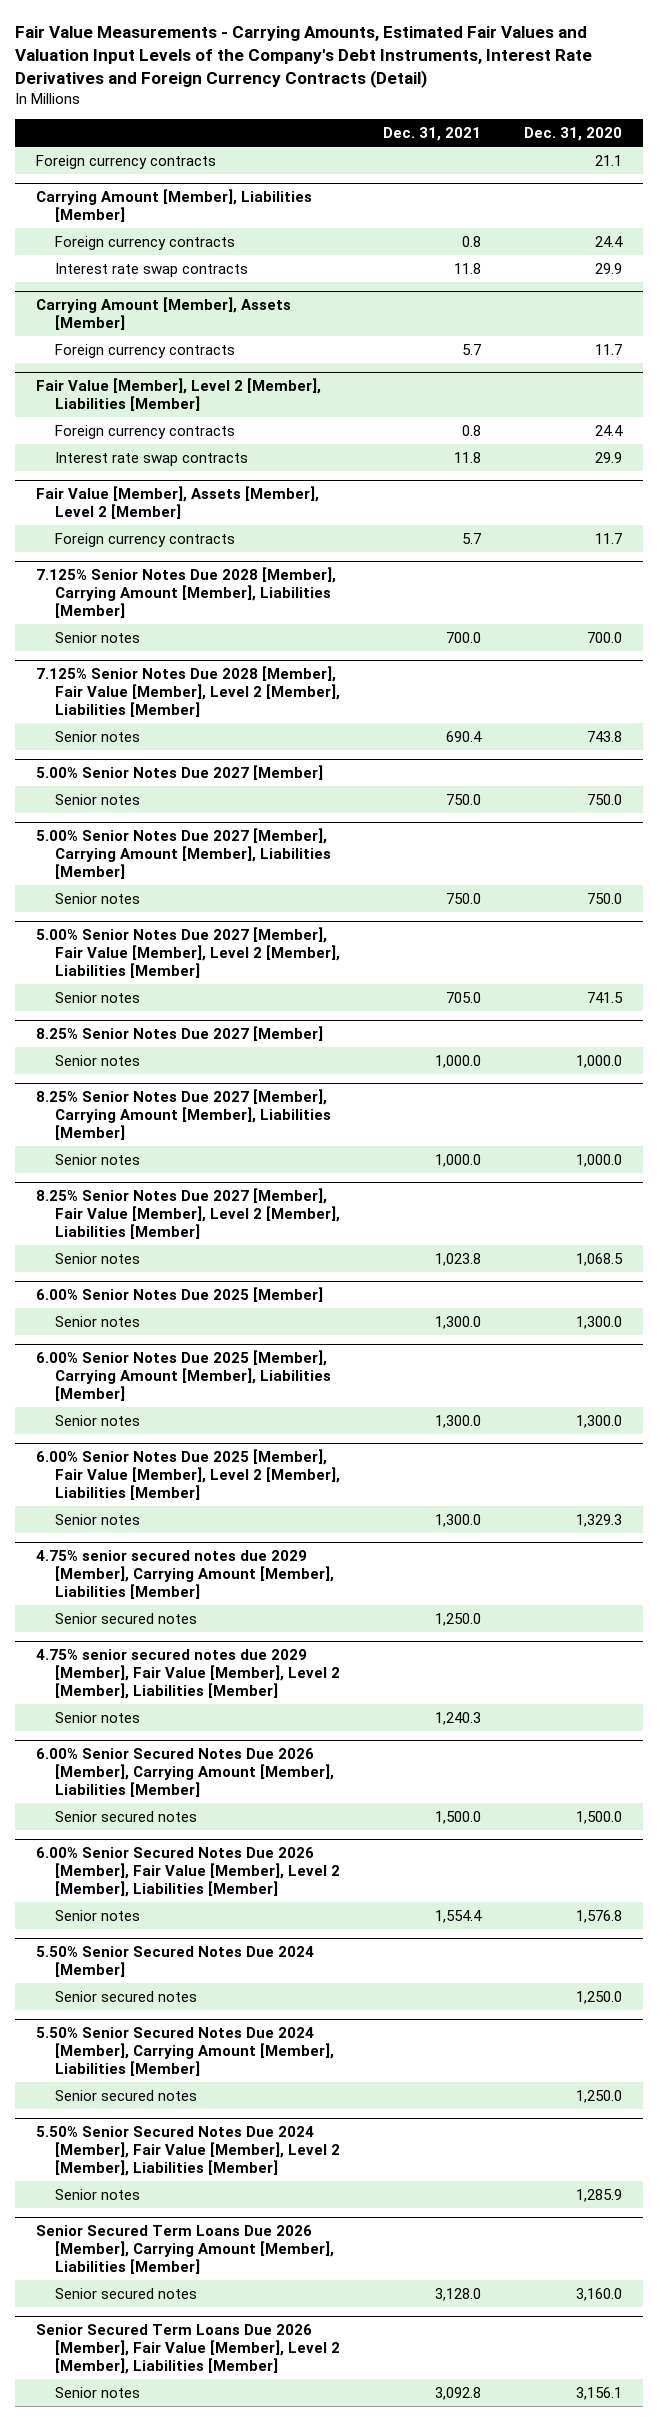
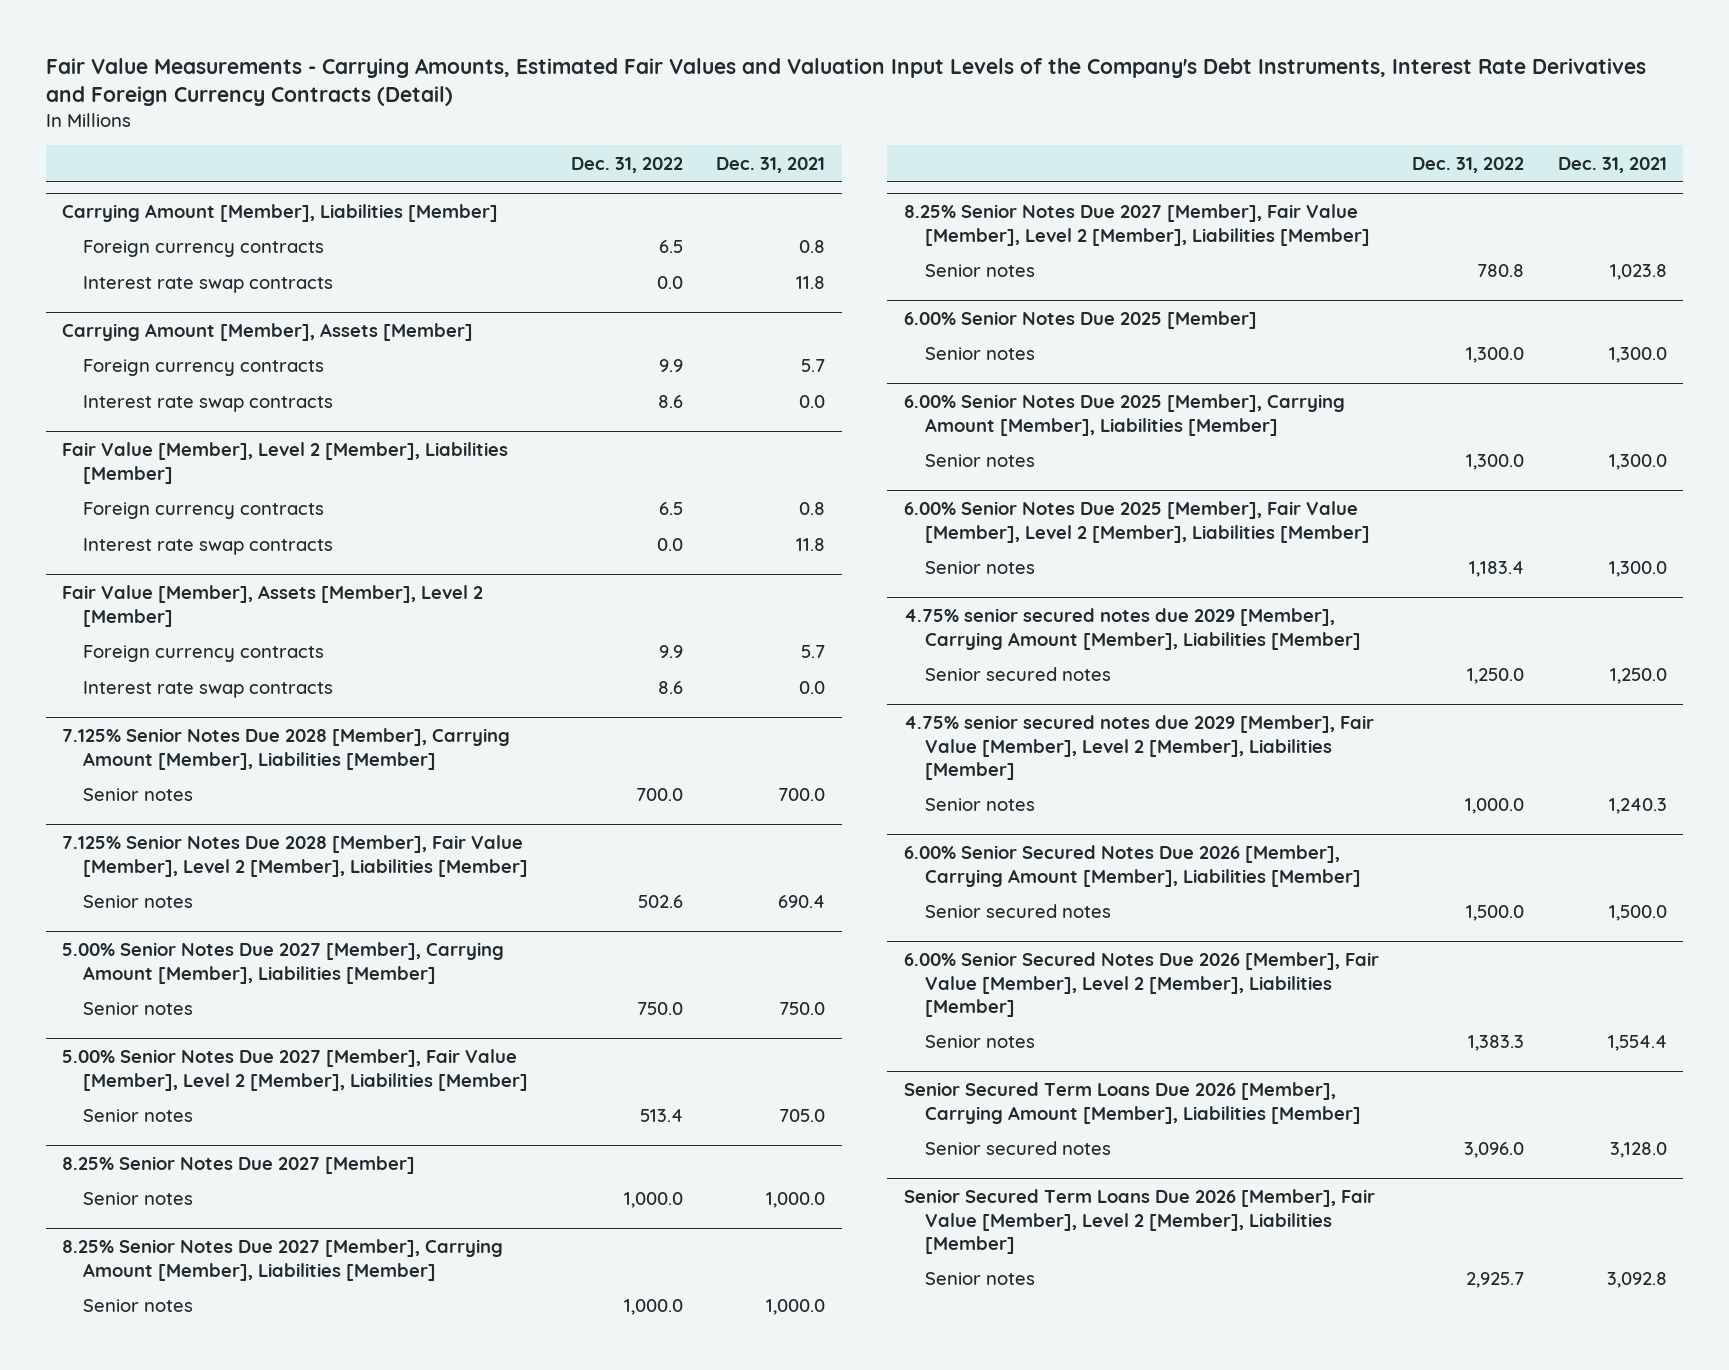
- | Dec. 31, 2021 | Dec. 31, 2020
+ | Dec. 31, 2022 | Dec. 31, 2021
- Foreign currency contracts | | 21.1
@ Carrying Amount [Member], Assets [Member]
+ Interest rate swap contracts | 8.6 | 0.0
@ Fair Value [Member], Assets [Member], Level 2 [Member]
+ Interest rate swap contracts | 8.6 | 0.0
- 5.00% Senior Notes Due 2027 [Member]
- Senior notes | 750.0 | 750.0
- 5.50% Senior Secured Notes Due 2024 [Member]
- Senior secured notes | | 1,250.0
- 5.50% Senior Secured Notes Due 2024 [Member], Carrying Amount [Member], Liabilities [Member]
- Senior secured notes | | 1,250.0
- 5.50% Senior Secured Notes Due 2024 [Member], Fair Value [Member], Level 2 [Member], Liabilities [Member]
- Senior notes | | 1,285.9

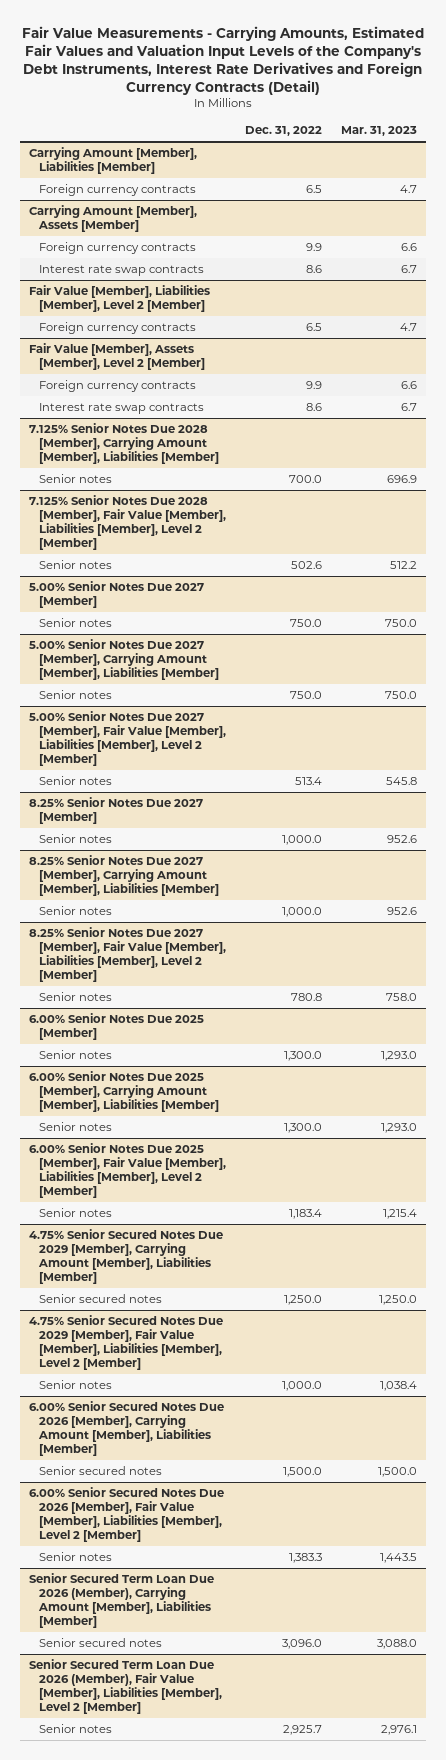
- | Dec. 31, 2022 | Dec. 31, 2021
+ | Dec. 31, 2022 | Mar. 31, 2023
@ Carrying Amount [Member], Liabilities [Member]
- Interest rate swap contracts | 0.0 | 11.8
- Fair Value [Member], Level 2 [Member], Liabilities [Member]
+ Fair Value [Member], Liabilities [Member], Level 2 [Member]
- Interest rate swap contracts | 0.0 | 11.8
- 7.125% Senior Notes Due 2028 [Member], Fair Value [Member], Level 2 [Member], Liabilities [Member]
+ 7.125% Senior Notes Due 2028 [Member], Fair Value [Member], Liabilities [Member], Level 2 [Member]
+ 5.00% Senior Notes Due 2027 [Member]
+ Senior notes | 750.0 | 750.0
- 5.00% Senior Notes Due 2027 [Member], Fair Value [Member], Level 2 [Member], Liabilities [Member]
+ 5.00% Senior Notes Due 2027 [Member], Fair Value [Member], Liabilities [Member], Level 2 [Member]
- 8.25% Senior Notes Due 2027 [Member], Fair Value [Member], Level 2 [Member], Liabilities [Member]
+ 8.25% Senior Notes Due 2027 [Member], Fair Value [Member], Liabilities [Member], Level 2 [Member]
- 6.00% Senior Notes Due 2025 [Member], Fair Value [Member], Level 2 [Member], Liabilities [Member]
+ 6.00% Senior Notes Due 2025 [Member], Fair Value [Member], Liabilities [Member], Level 2 [Member]
- 4.75% senior secured notes due 2029 [Member], Carrying Amount [Member], Liabilities [Member]
+ 4.75% Senior Secured Notes Due 2029 [Member], Carrying Amount [Member], Liabilities [Member]
- 4.75% senior secured notes due 2029 [Member], Fair Value [Member], Level 2 [Member], Liabilities [Member]
+ 4.75% Senior Secured Notes Due 2029 [Member], Fair Value [Member], Liabilities [Member], Level 2 [Member]
- 6.00% Senior Secured Notes Due 2026 [Member], Fair Value [Member], Level 2 [Member], Liabilities [Member]
+ 6.00% Senior Secured Notes Due 2026 [Member], Fair Value [Member], Liabilities [Member], Level 2 [Member]
- Senior Secured Term Loans Due 2026 [Member], Carrying Amount [Member], Liabilities [Member]
+ Senior Secured Term Loan Due 2026 (Member), Carrying Amount [Member], Liabilities [Member]
- Senior Secured Term Loans Due 2026 [Member], Fair Value [Member], Level 2 [Member], Liabilities [Member]
+ Senior Secured Term Loan Due 2026 (Member), Fair Value [Member], Liabilities [Member], Level 2 [Member]

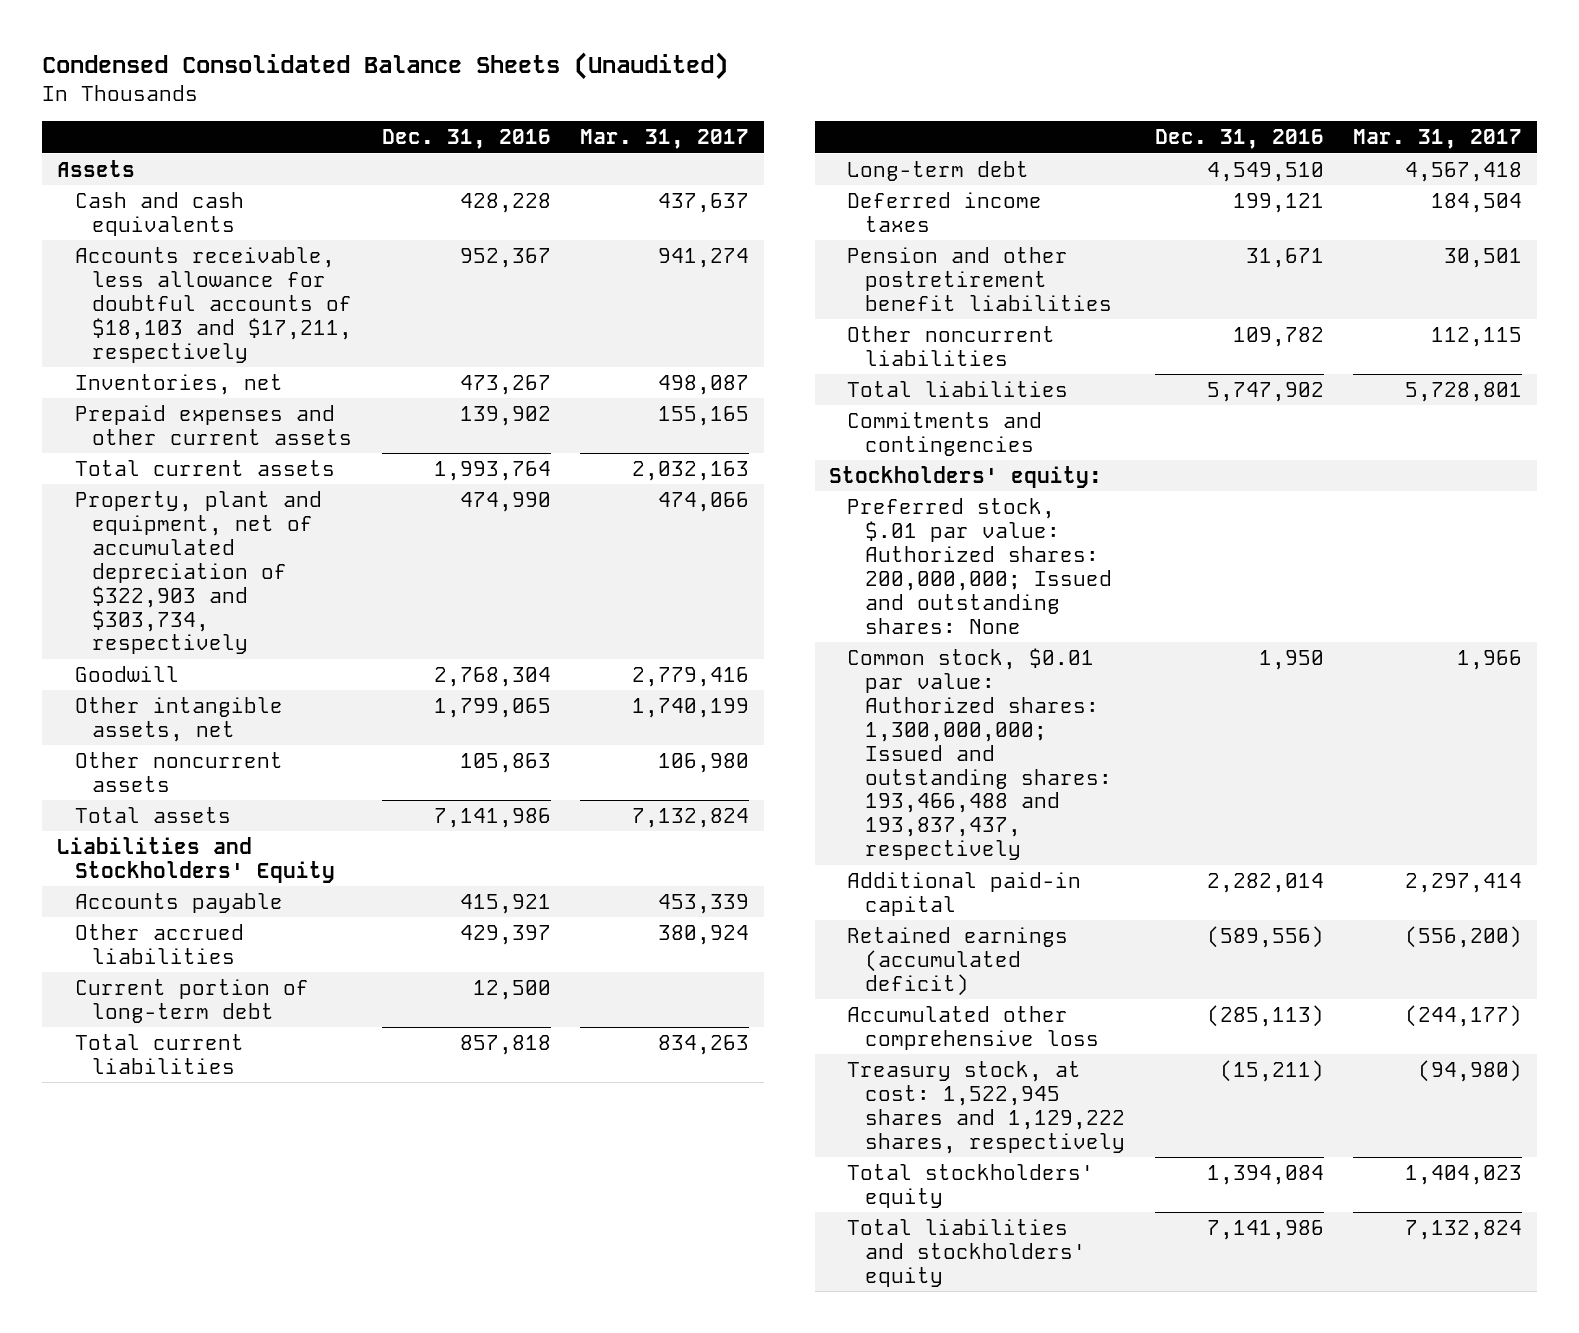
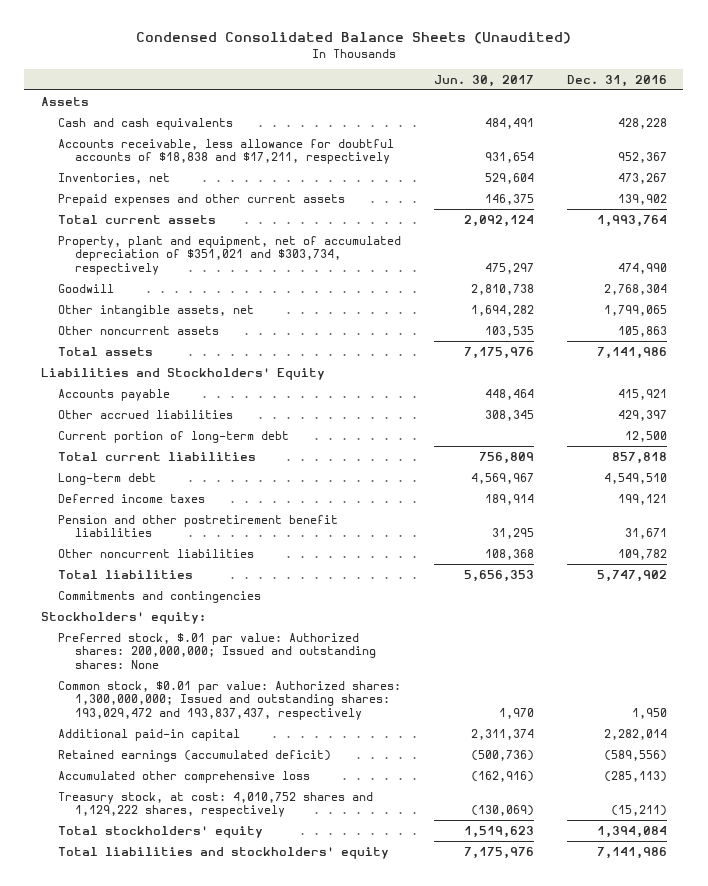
- | Dec. 31, 2016 | Mar. 31, 2017
+ | Jun. 30, 2017 | Dec. 31, 2016
- Accounts receivable, less allowance for doubtful accounts of $18,103 and $17,211, respectively | 952,367 | 941,274
+ Accounts receivable, less allowance for doubtful accounts of $18,838 and $17,211, respectively | 931,654 | 952,367
- Property, plant and equipment, net of accumulated depreciation of $322,903 and $303,734, respectively | 474,990 | 474,066
+ Property, plant and equipment, net of accumulated depreciation of $351,021 and $303,734, respectively | 475,297 | 474,990
- Common stock, $0.01 par value: Authorized shares: 1,300,000,000; Issued and outstanding shares: 193,466,488 and 193,837,437, respectively | 1,950 | 1,966
+ Common stock, $0.01 par value: Authorized shares: 1,300,000,000; Issued and outstanding shares: 193,029,472 and 193,837,437, respectively | 1,970 | 1,950
- Treasury stock, at cost: 1,522,945 shares and 1,129,222 shares, respectively | (15,211) | (94,980)
+ Treasury stock, at cost: 4,010,752 shares and 1,129,222 shares, respectively | (130,069) | (15,211)

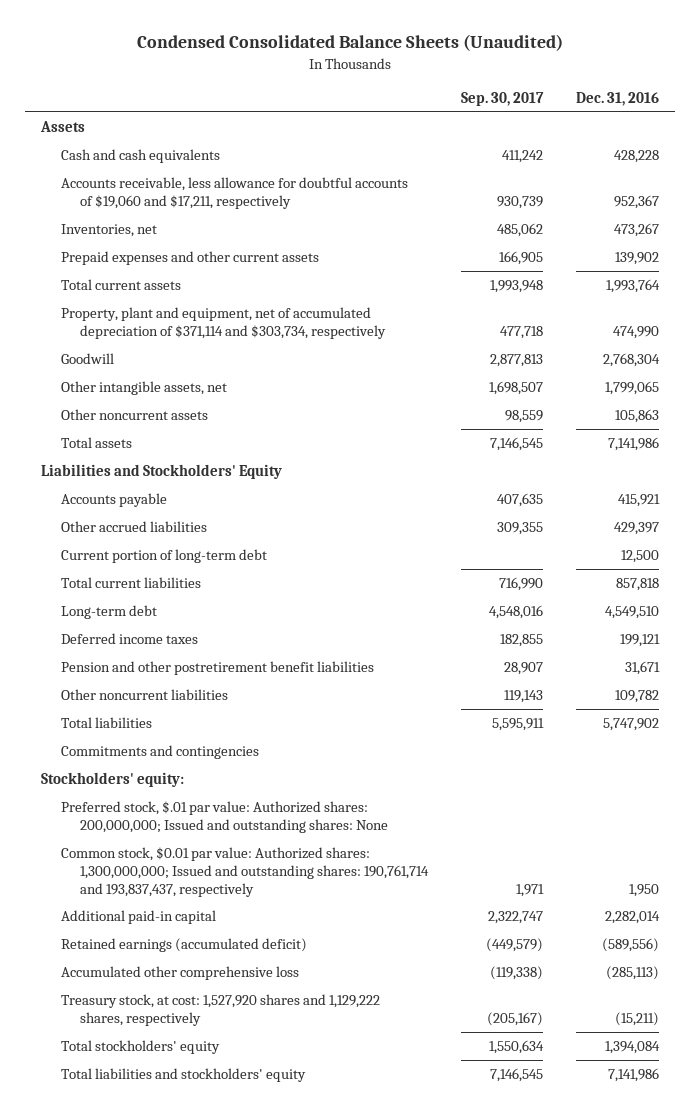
- | Jun. 30, 2017 | Dec. 31, 2016
+ | Sep. 30, 2017 | Dec. 31, 2016
- Accounts receivable, less allowance for doubtful accounts of $18,838 and $17,211, respectively | 931,654 | 952,367
+ Accounts receivable, less allowance for doubtful accounts of $19,060 and $17,211, respectively | 930,739 | 952,367
- Property, plant and equipment, net of accumulated depreciation of $351,021 and $303,734, respectively | 475,297 | 474,990
+ Property, plant and equipment, net of accumulated depreciation of $371,114 and $303,734, respectively | 477,718 | 474,990
- Common stock, $0.01 par value: Authorized shares: 1,300,000,000; Issued and outstanding shares: 193,029,472 and 193,837,437, respectively | 1,970 | 1,950
+ Common stock, $0.01 par value: Authorized shares: 1,300,000,000; Issued and outstanding shares: 190,761,714 and 193,837,437, respectively | 1,971 | 1,950
- Treasury stock, at cost: 4,010,752 shares and 1,129,222 shares, respectively | (130,069) | (15,211)
+ Treasury stock, at cost: 1,527,920 shares and 1,129,222 shares, respectively | (205,167) | (15,211)

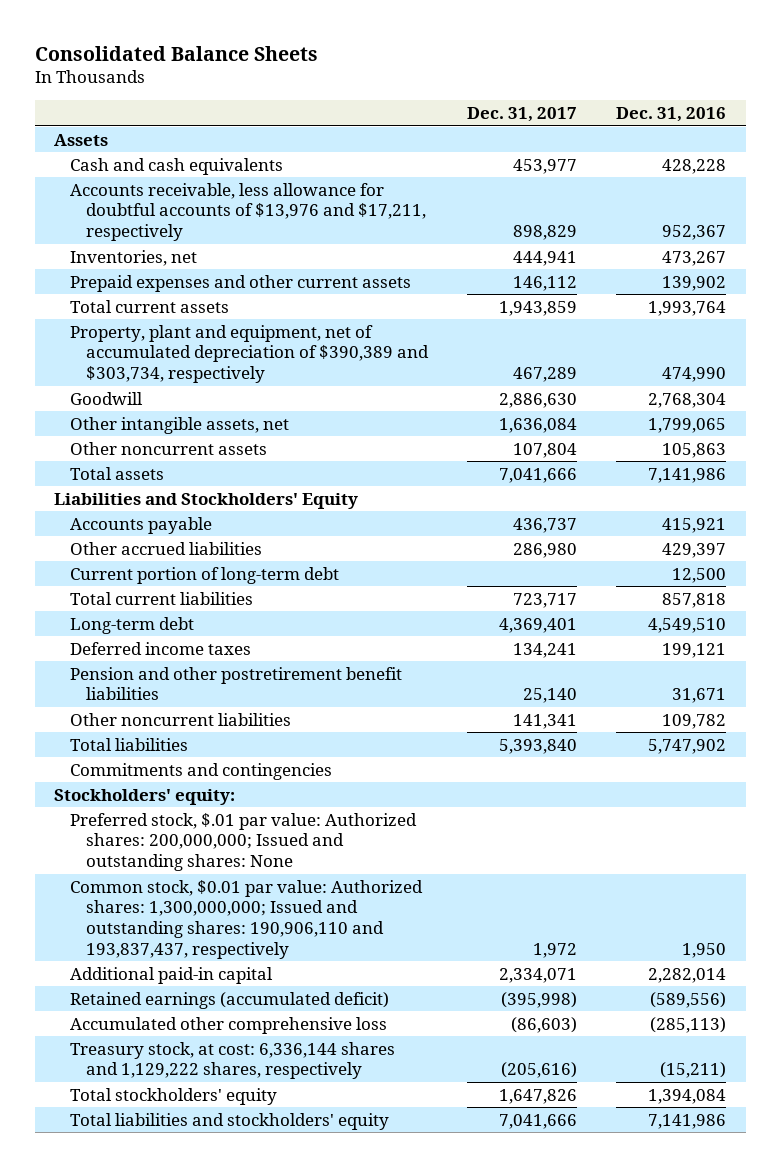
- Condensed Consolidated Balance Sheets (Unaudited)
+ Consolidated Balance Sheets
- | Sep. 30, 2017 | Dec. 31, 2016
+ | Dec. 31, 2017 | Dec. 31, 2016
- Accounts receivable, less allowance for doubtful accounts of $19,060 and $17,211, respectively | 930,739 | 952,367
+ Accounts receivable, less allowance for doubtful accounts of $13,976 and $17,211, respectively | 898,829 | 952,367
- Property, plant and equipment, net of accumulated depreciation of $371,114 and $303,734, respectively | 477,718 | 474,990
+ Property, plant and equipment, net of accumulated depreciation of $390,389 and $303,734, respectively | 467,289 | 474,990
- Common stock, $0.01 par value: Authorized shares: 1,300,000,000; Issued and outstanding shares: 190,761,714 and 193,837,437, respectively | 1,971 | 1,950
+ Common stock, $0.01 par value: Authorized shares: 1,300,000,000; Issued and outstanding shares: 190,906,110 and 193,837,437, respectively | 1,972 | 1,950
- Treasury stock, at cost: 1,527,920 shares and 1,129,222 shares, respectively | (205,167) | (15,211)
+ Treasury stock, at cost: 6,336,144 shares and 1,129,222 shares, respectively | (205,616) | (15,211)

